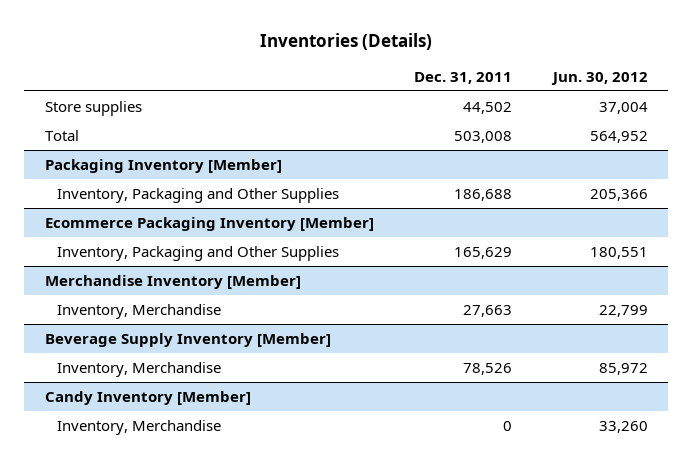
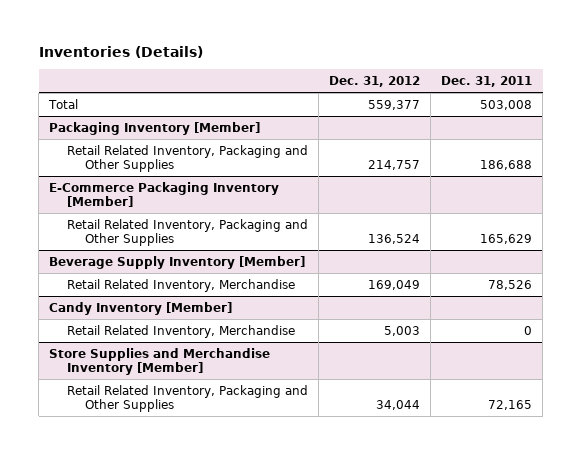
- | Dec. 31, 2011 | Jun. 30, 2012
+ | Dec. 31, 2012 | Dec. 31, 2011
- Store supplies | 44,502 | 37,004
@ Packaging Inventory [Member]
- Inventory, Packaging and Other Supplies | 186,688 | 205,366
- Ecommerce Packaging Inventory [Member]
- Inventory, Packaging and Other Supplies | 165,629 | 180,551
- Merchandise Inventory [Member]
- Inventory, Merchandise | 27,663 | 22,799
@ Packaging Inventory [Member]
+ Retail Related Inventory, Packaging and Other Supplies | 214,757 | 186,688
+ E-Commerce Packaging Inventory [Member]
+ Retail Related Inventory, Packaging and Other Supplies | 136,524 | 165,629
@ Beverage Supply Inventory [Member]
- Inventory, Merchandise | 78,526 | 85,972
+ Retail Related Inventory, Merchandise | 169,049 | 78,526
@ Candy Inventory [Member]
- Inventory, Merchandise | 0 | 33,260
+ Retail Related Inventory, Merchandise | 5,003 | 0
+ Store Supplies and Merchandise Inventory [Member]
+ Retail Related Inventory, Packaging and Other Supplies | 34,044 | 72,165

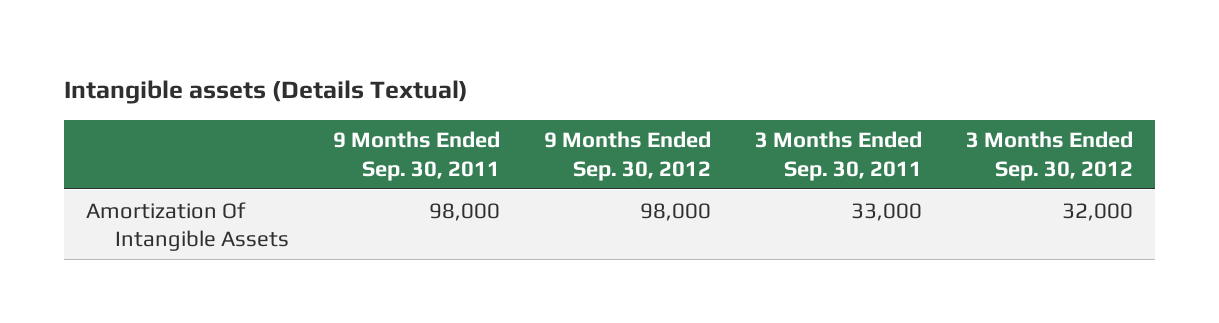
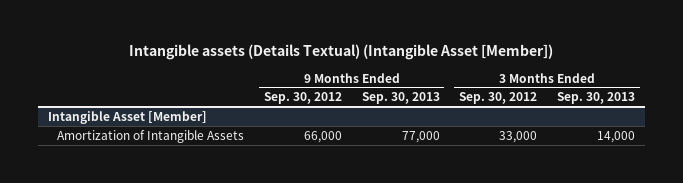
- Intangible assets (Details Textual)
+ Intangible assets (Details Textual) (Intangible Asset [Member])
- | 9 Months Ended Sep. 30, 2011 | 9 Months Ended Sep. 30, 2012 | 3 Months Ended Sep. 30, 2011 | 3 Months Ended Sep. 30, 2012
+ | 9 Months Ended Sep. 30, 2012 | 9 Months Ended Sep. 30, 2013 | 3 Months Ended Sep. 30, 2012 | 3 Months Ended Sep. 30, 2013
- Amortization Of Intangible Assets | 98,000 | 98,000 | 33,000 | 32,000
+ Intangible Asset [Member]
+ Amortization of Intangible Assets | 66,000 | 77,000 | 33,000 | 14,000

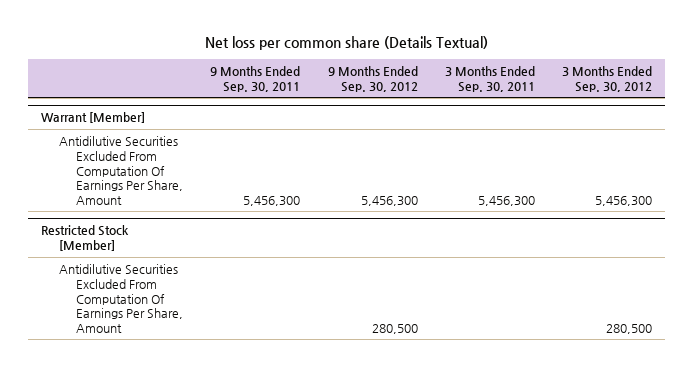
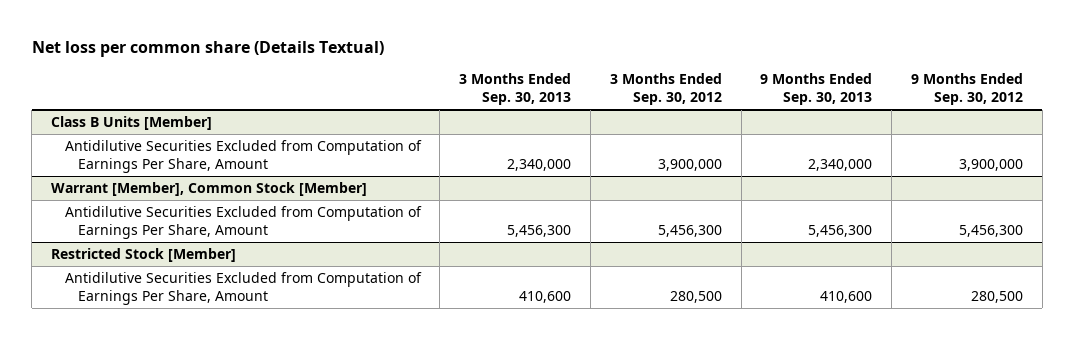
- | 9 Months Ended Sep. 30, 2011 | 9 Months Ended Sep. 30, 2012 | 3 Months Ended Sep. 30, 2011 | 3 Months Ended Sep. 30, 2012
+ | 3 Months Ended Sep. 30, 2013 | 3 Months Ended Sep. 30, 2012 | 9 Months Ended Sep. 30, 2013 | 9 Months Ended Sep. 30, 2012
- Warrant [Member]
- Antidilutive Securities Excluded From Computation Of Earnings Per Share, Amount | 5,456,300 | 5,456,300 | 5,456,300 | 5,456,300
+ Class B Units [Member]
+ Antidilutive Securities Excluded from Computation of Earnings Per Share, Amount | 2,340,000 | 3,900,000 | 2,340,000 | 3,900,000
+ Warrant [Member], Common Stock [Member]
+ Antidilutive Securities Excluded from Computation of Earnings Per Share, Amount | 5,456,300 | 5,456,300 | 5,456,300 | 5,456,300
@ Restricted Stock [Member]
- Antidilutive Securities Excluded From Computation Of Earnings Per Share, Amount | | 280,500 | | 280,500
+ Antidilutive Securities Excluded from Computation of Earnings Per Share, Amount | 410,600 | 280,500 | 410,600 | 280,500

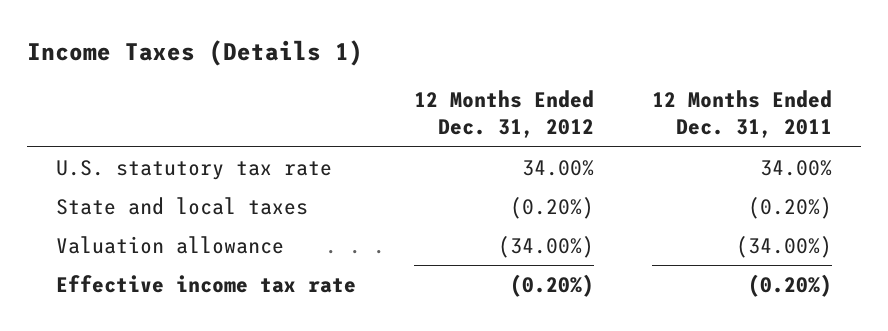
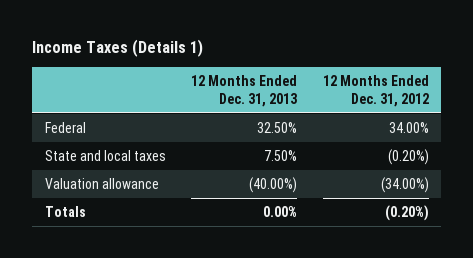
- | 12 Months Ended Dec. 31, 2012 | 12 Months Ended Dec. 31, 2011
+ | 12 Months Ended Dec. 31, 2013 | 12 Months Ended Dec. 31, 2012
- U.S. statutory tax rate | 34.00% | 34.00%
+ Federal | 32.50% | 34.00%
- Effective income tax rate | (0.20%) | (0.20%)
+ Totals | 0.00% | (0.20%)

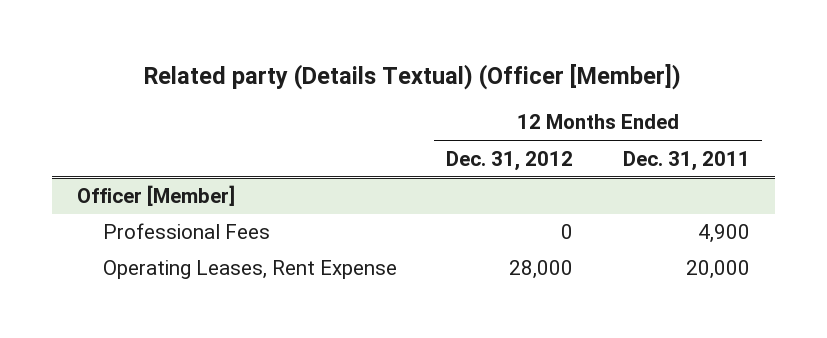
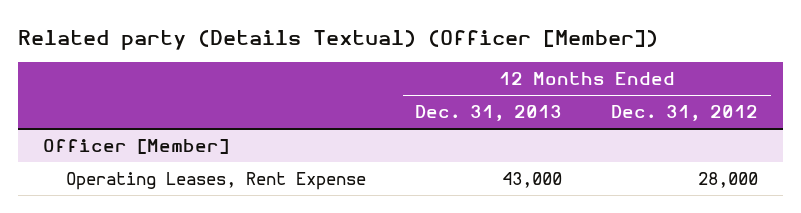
- | 12 Months Ended Dec. 31, 2012 | 12 Months Ended Dec. 31, 2011
+ | 12 Months Ended Dec. 31, 2013 | 12 Months Ended Dec. 31, 2012
@ Officer [Member]
- Professional Fees | 0 | 4,900

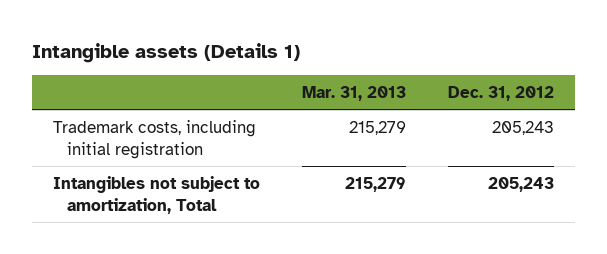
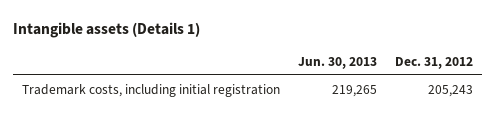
- | Mar. 31, 2013 | Dec. 31, 2012
+ | Jun. 30, 2013 | Dec. 31, 2012
- Intangibles not subject to amortization, Total | 215,279 | 205,243

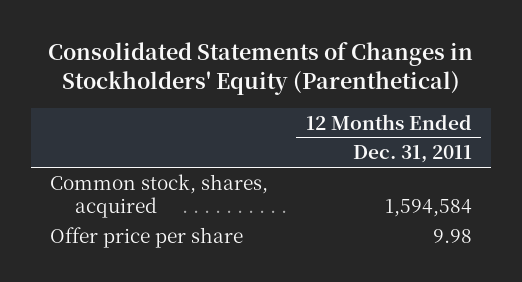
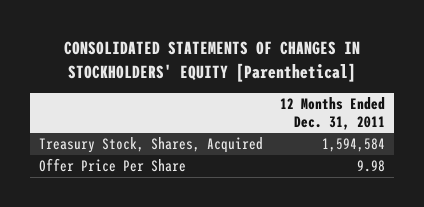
- Consolidated Statements of Changes in Stockholders' Equity (Parenthetical)
+ CONSOLIDATED STATEMENTS OF CHANGES IN STOCKHOLDERS' EQUITY [Parenthetical]
- Common stock, shares, acquired | 1,594,584
- Offer price per share | 9.98
+ Treasury Stock, Shares, Acquired | 1,594,584
+ Offer Price Per Share | 9.98

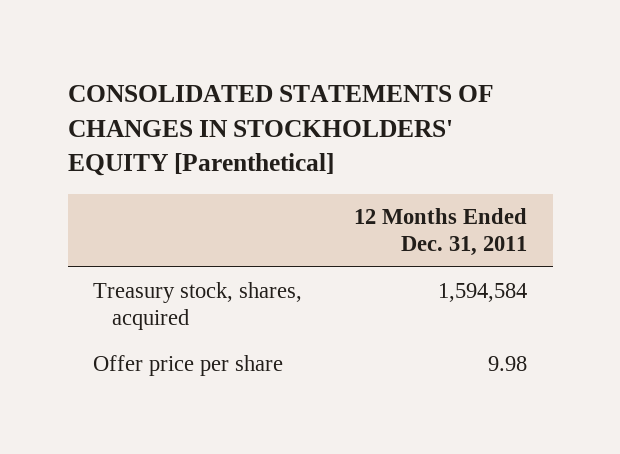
- Treasury Stock, Shares, Acquired | 1,594,584
- Offer Price Per Share | 9.98
+ Treasury stock, shares, acquired | 1,594,584
+ Offer price per share | 9.98

